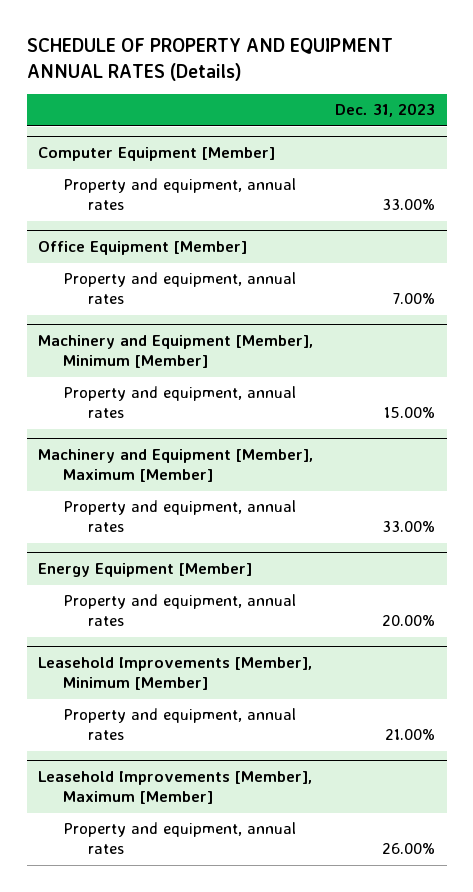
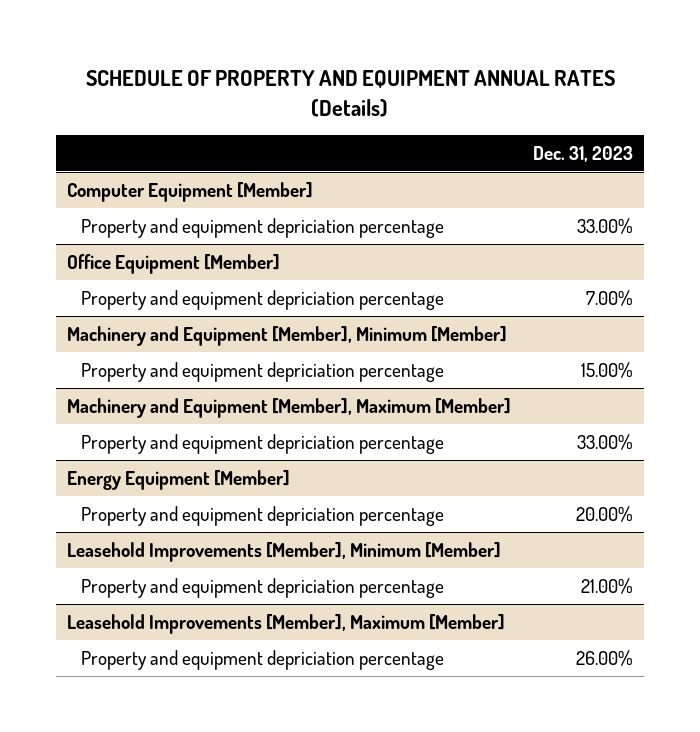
@ Computer Equipment [Member]
- Property and equipment, annual rates | 33.00%
+ Property and equipment depriciation percentage | 33.00%
@ Office Equipment [Member]
- Property and equipment, annual rates | 7.00%
+ Property and equipment depriciation percentage | 7.00%
@ Machinery and Equipment [Member], Minimum [Member]
- Property and equipment, annual rates | 15.00%
+ Property and equipment depriciation percentage | 15.00%
@ Machinery and Equipment [Member], Maximum [Member]
- Property and equipment, annual rates | 33.00%
+ Property and equipment depriciation percentage | 33.00%
@ Energy Equipment [Member]
- Property and equipment, annual rates | 20.00%
+ Property and equipment depriciation percentage | 20.00%
@ Leasehold Improvements [Member], Minimum [Member]
- Property and equipment, annual rates | 21.00%
+ Property and equipment depriciation percentage | 21.00%
@ Leasehold Improvements [Member], Maximum [Member]
- Property and equipment, annual rates | 26.00%
+ Property and equipment depriciation percentage | 26.00%

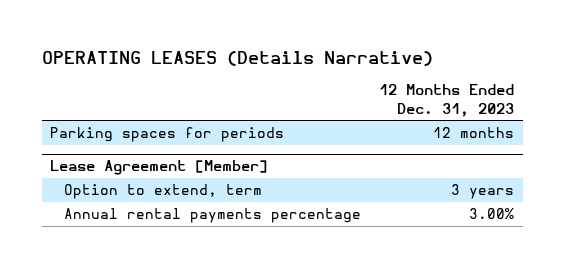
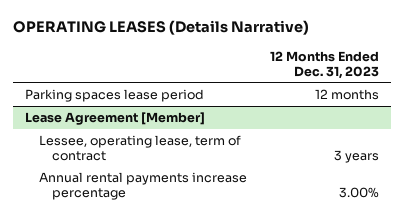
- Parking spaces for periods | 12 months
+ Parking spaces lease period | 12 months
@ Lease Agreement [Member]
- Option to extend, term | 3 years
- Annual rental payments percentage | 3.00%
+ Lessee, operating lease, term of contract | 3 years
+ Annual rental payments increase percentage | 3.00%

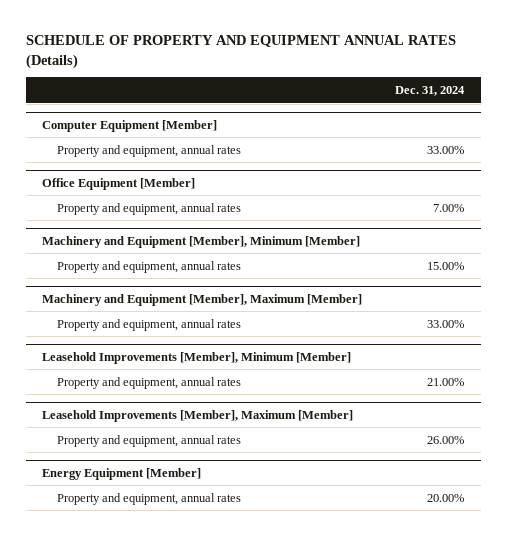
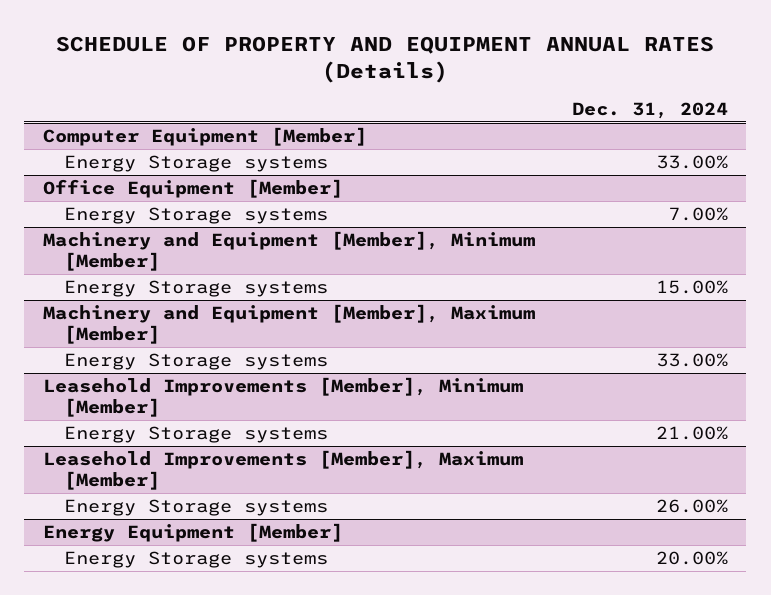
@ Computer Equipment [Member]
- Property and equipment, annual rates | 33.00%
+ Energy Storage systems | 33.00%
@ Office Equipment [Member]
- Property and equipment, annual rates | 7.00%
+ Energy Storage systems | 7.00%
@ Machinery and Equipment [Member], Minimum [Member]
- Property and equipment, annual rates | 15.00%
+ Energy Storage systems | 15.00%
@ Machinery and Equipment [Member], Maximum [Member]
- Property and equipment, annual rates | 33.00%
+ Energy Storage systems | 33.00%
@ Leasehold Improvements [Member], Minimum [Member]
- Property and equipment, annual rates | 21.00%
+ Energy Storage systems | 21.00%
@ Leasehold Improvements [Member], Maximum [Member]
- Property and equipment, annual rates | 26.00%
+ Energy Storage systems | 26.00%
@ Energy Equipment [Member]
- Property and equipment, annual rates | 20.00%
+ Energy Storage systems | 20.00%

